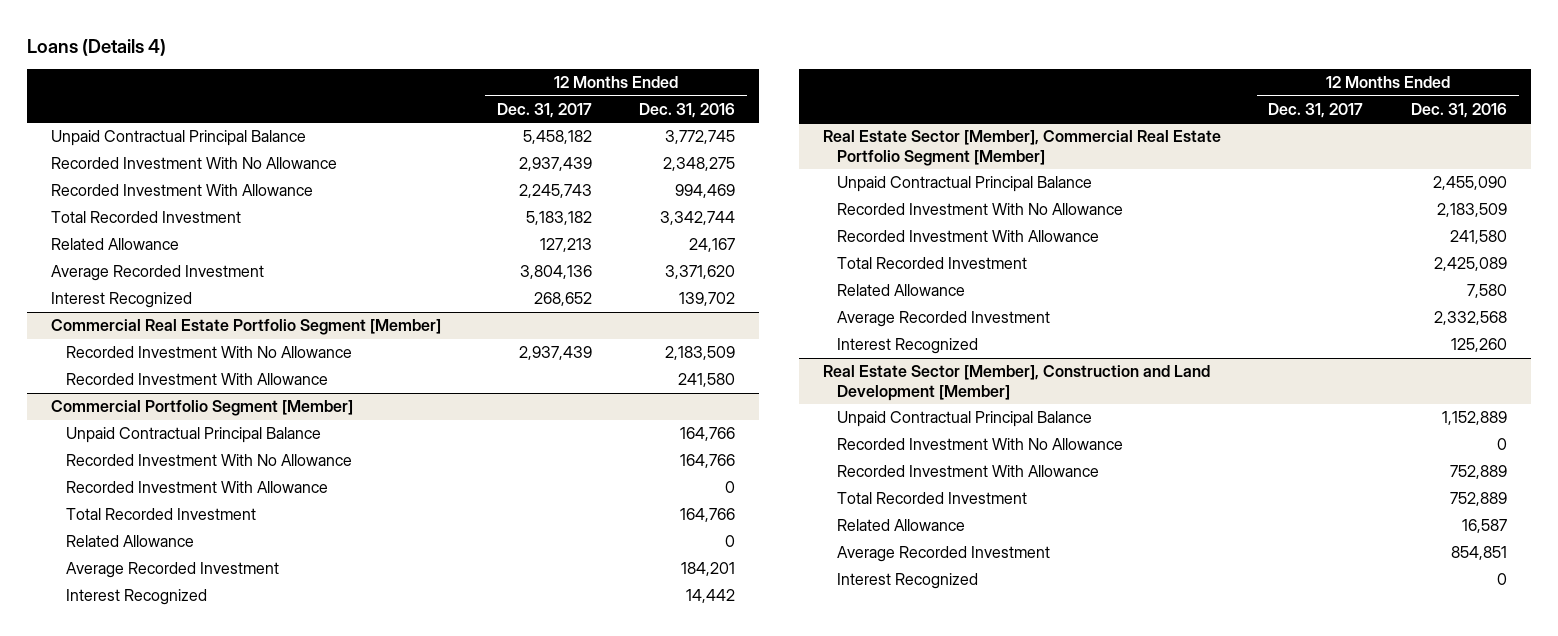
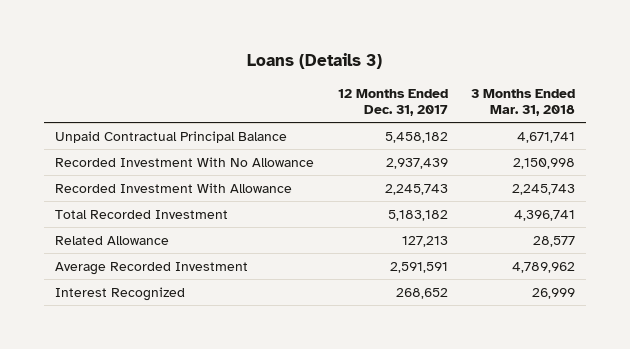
- Loans (Details 4)
+ Loans (Details 3)
- | 12 Months Ended Dec. 31, 2017 | 12 Months Ended Dec. 31, 2016
+ | 12 Months Ended Dec. 31, 2017 | 3 Months Ended Mar. 31, 2018
- Average Recorded Investment | 3,804,136 | 3,371,620
+ Average Recorded Investment | 2,591,591 | 4,789,962
- Commercial Real Estate Portfolio Segment [Member]
- Recorded Investment With No Allowance | 2,937,439 | 2,183,509
- Recorded Investment With Allowance | | 241,580
- Commercial Portfolio Segment [Member]
- Unpaid Contractual Principal Balance | | 164,766
- Recorded Investment With No Allowance | | 164,766
- Recorded Investment With Allowance | | 0
- Total Recorded Investment | | 164,766
- Related Allowance | | 0
- Average Recorded Investment | | 184,201
- Interest Recognized | | 14,442
- Real Estate Sector [Member], Commercial Real Estate Portfolio Segment [Member]
- Unpaid Contractual Principal Balance | | 2,455,090
- Recorded Investment With No Allowance | | 2,183,509
- Recorded Investment With Allowance | | 241,580
- Total Recorded Investment | | 2,425,089
- Related Allowance | | 7,580
- Average Recorded Investment | | 2,332,568
- Interest Recognized | | 125,260
- Real Estate Sector [Member], Construction and Land Development [Member]
- Unpaid Contractual Principal Balance | | 1,152,889
- Recorded Investment With No Allowance | | 0
- Recorded Investment With Allowance | | 752,889
- Total Recorded Investment | | 752,889
- Related Allowance | | 16,587
- Average Recorded Investment | | 854,851
- Interest Recognized | | 0

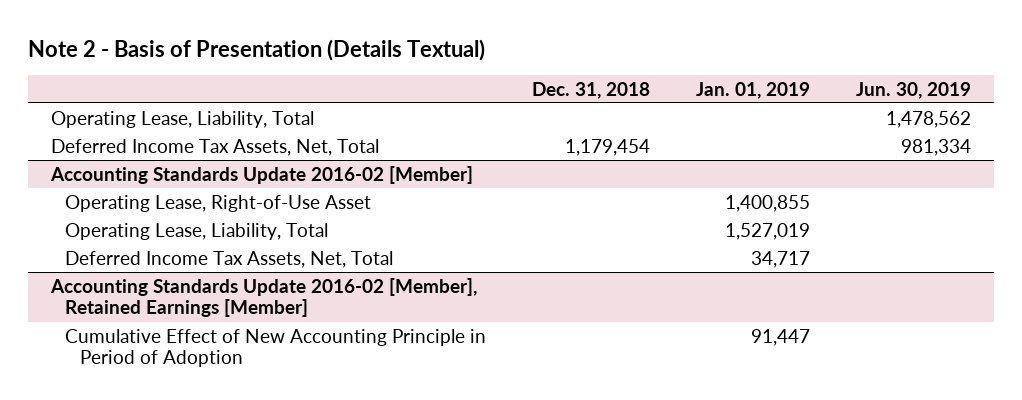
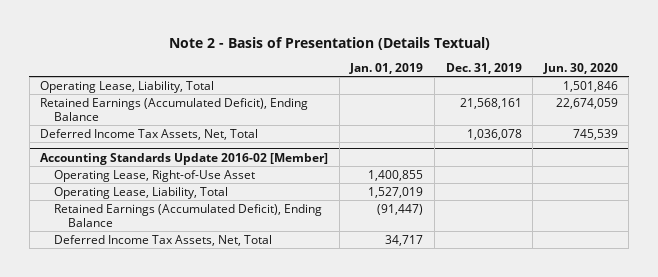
- | Dec. 31, 2018 | Jan. 01, 2019 | Jun. 30, 2019
+ | Jan. 01, 2019 | Dec. 31, 2019 | Jun. 30, 2020
+ Retained Earnings (Accumulated Deficit), Ending Balance | | 21,568,161 | 22,674,059
@ Accounting Standards Update 2016-02 [Member]
+ Retained Earnings (Accumulated Deficit), Ending Balance | (91,447) | |
- Accounting Standards Update 2016-02 [Member], Retained Earnings [Member]
- Cumulative Effect of New Accounting Principle in Period of Adoption | | 91,447 |

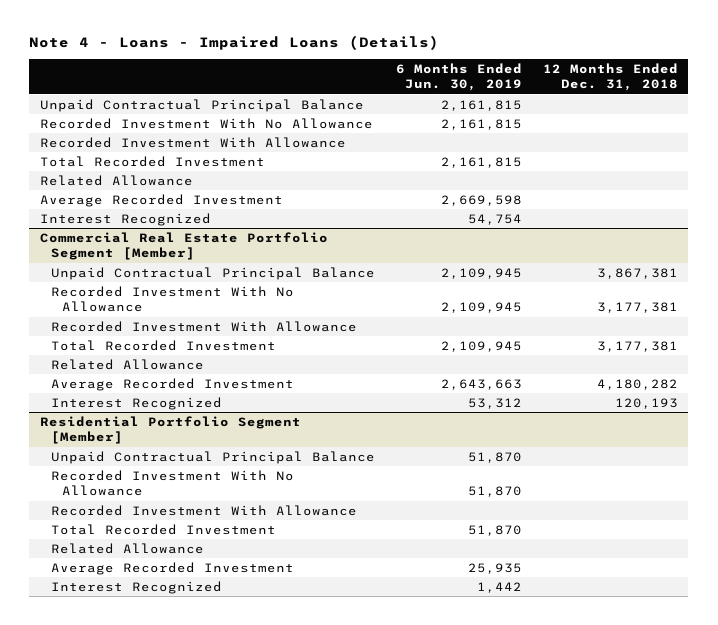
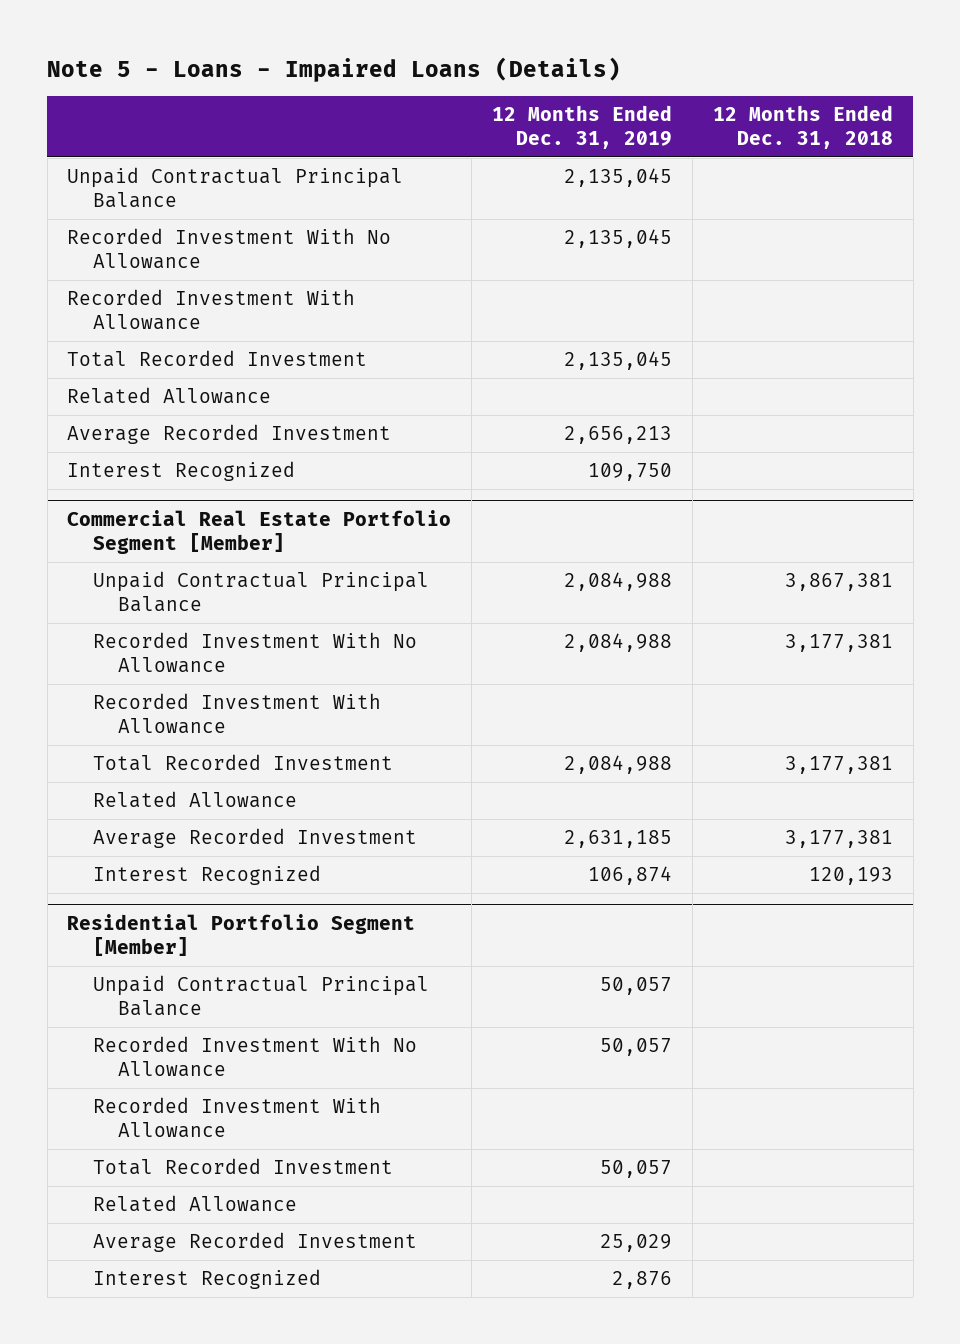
- Note 4 - Loans - Impaired Loans (Details)
+ Note 5 - Loans - Impaired Loans (Details)
- | 6 Months Ended Jun. 30, 2019 | 12 Months Ended Dec. 31, 2018
+ | 12 Months Ended Dec. 31, 2019 | 12 Months Ended Dec. 31, 2018
@ Commercial Real Estate Portfolio Segment [Member]
- Average Recorded Investment | 2,643,663 | 4,180,282
+ Average Recorded Investment | 2,631,185 | 3,177,381

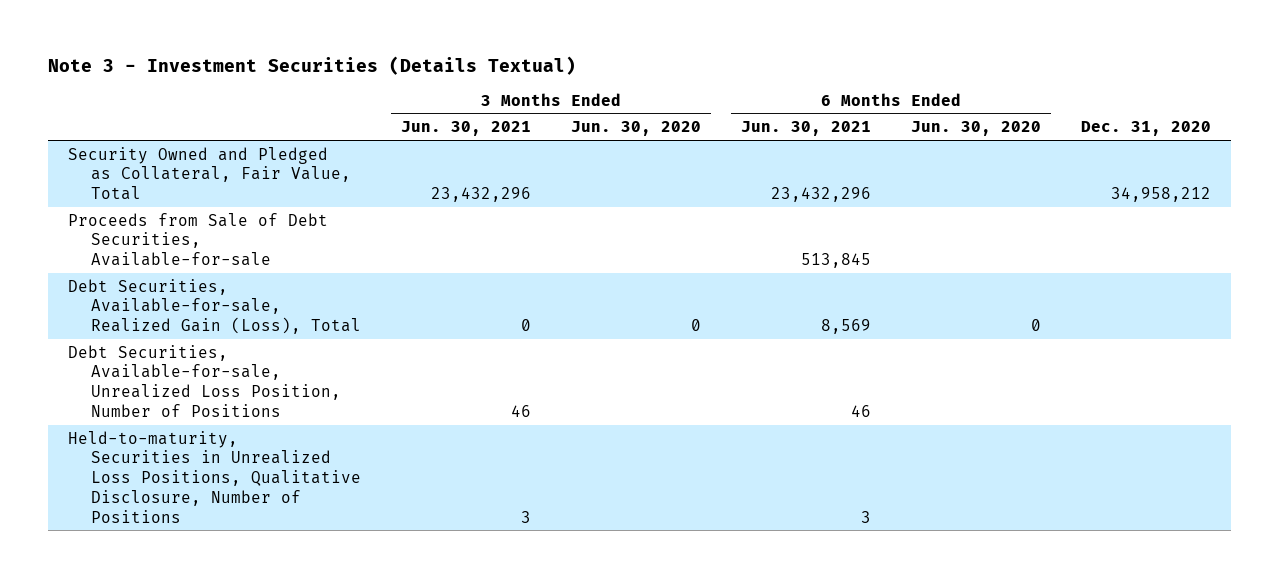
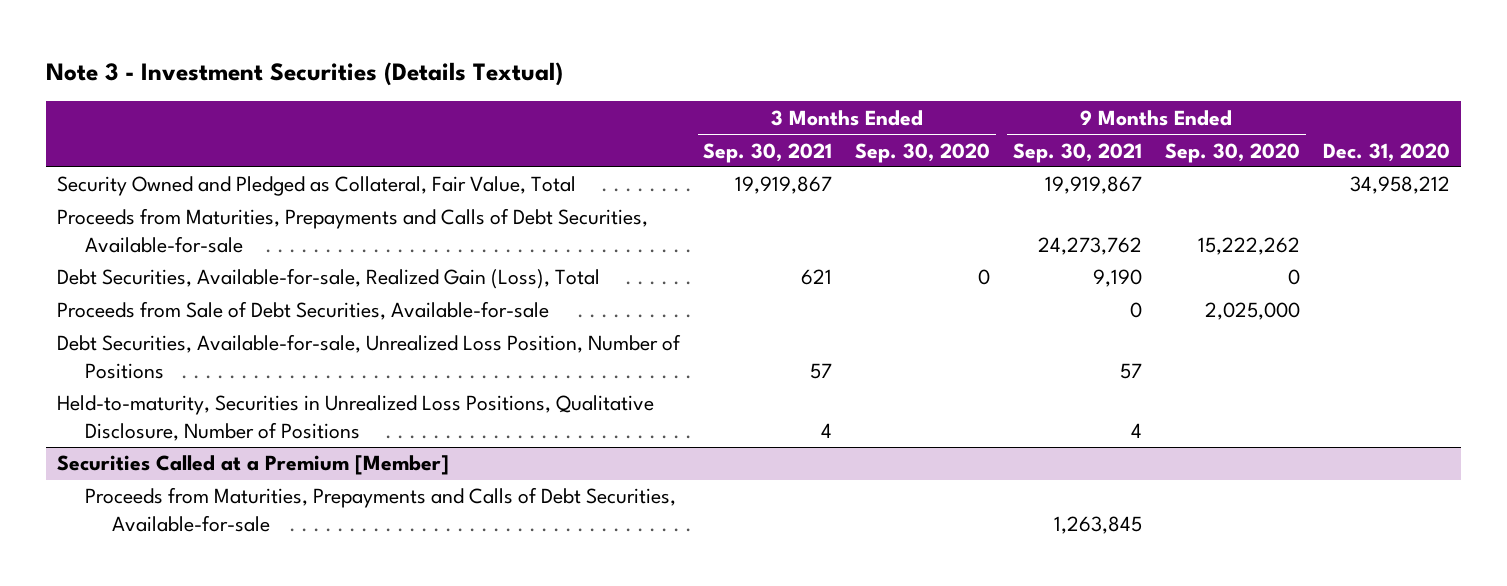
- | 3 Months Ended Jun. 30, 2021 | 3 Months Ended Jun. 30, 2020 | 6 Months Ended Jun. 30, 2021 | 6 Months Ended Jun. 30, 2020 | Dec. 31, 2020
+ | 3 Months Ended Sep. 30, 2021 | 3 Months Ended Sep. 30, 2020 | 9 Months Ended Sep. 30, 2021 | 9 Months Ended Sep. 30, 2020 | Dec. 31, 2020
+ Proceeds from Maturities, Prepayments and Calls of Debt Securities, Available-for-sale | | | 24,273,762 | 15,222,262 |
moved down: Proceeds from Sale of Debt Securities, Available-for-sale | | | 0 | 2,025,000 |
+ Securities Called at a Premium [Member]
+ Proceeds from Maturities, Prepayments and Calls of Debt Securities, Available-for-sale | | | 1,263,845 | |

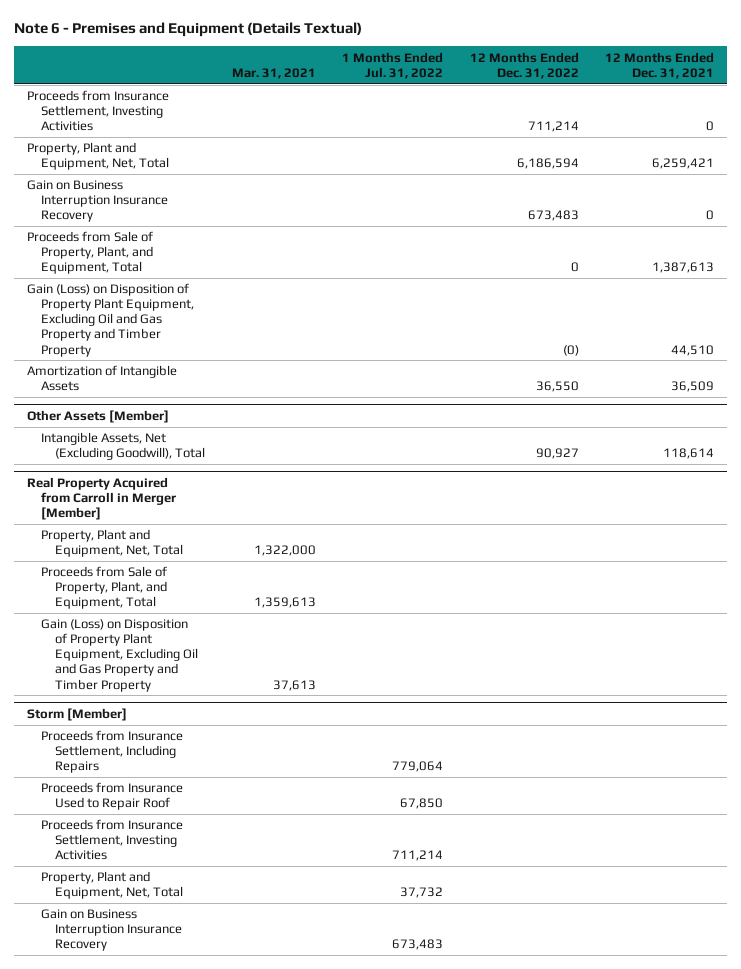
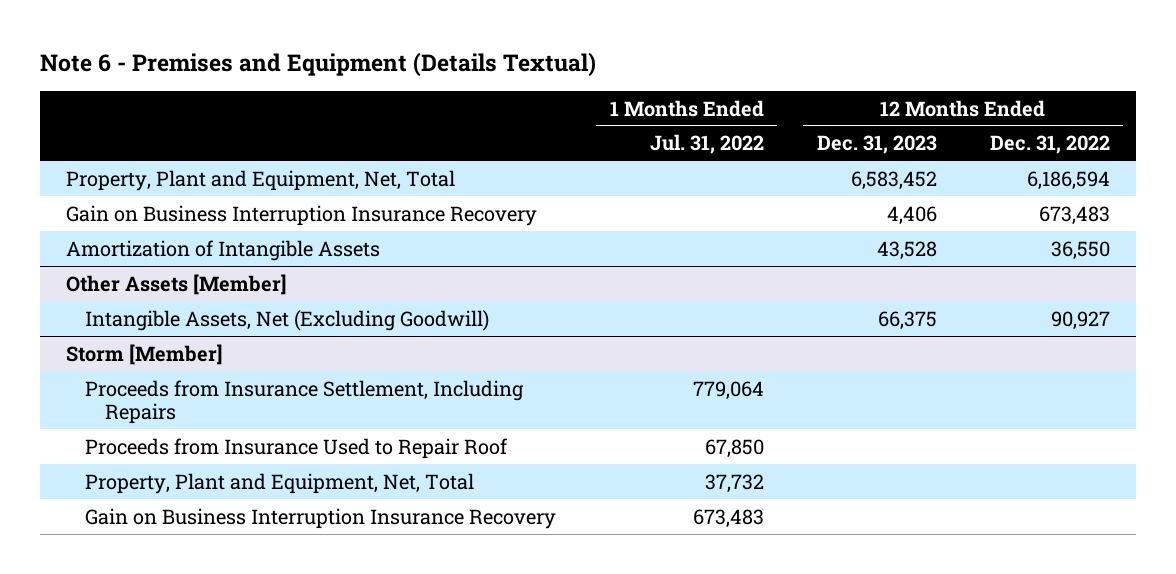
- | Mar. 31, 2021 | 1 Months Ended Jul. 31, 2022 | 12 Months Ended Dec. 31, 2022 | 12 Months Ended Dec. 31, 2021
+ | 1 Months Ended Jul. 31, 2022 | 12 Months Ended Dec. 31, 2023 | 12 Months Ended Dec. 31, 2022
- Proceeds from Insurance Settlement, Investing Activities | | | 711,214 | 0
- Proceeds from Sale of Property, Plant, and Equipment, Total | | | 0 | 1,387,613
- Gain (Loss) on Disposition of Property Plant Equipment, Excluding Oil and Gas Property and Timber Property | | | (0) | 44,510
@ Other Assets [Member]
- Intangible Assets, Net (Excluding Goodwill), Total | | | 90,927 | 118,614
- Real Property Acquired from Carroll in Merger [Member]
- Property, Plant and Equipment, Net, Total | 1,322,000 | | |
- Proceeds from Sale of Property, Plant, and Equipment, Total | 1,359,613 | | |
- Gain (Loss) on Disposition of Property Plant Equipment, Excluding Oil and Gas Property and Timber Property | 37,613 | | |
@ Other Assets [Member]
+ Intangible Assets, Net (Excluding Goodwill) | | 66,375 | 90,927
@ Storm [Member]
- Proceeds from Insurance Settlement, Investing Activities | | 711,214 | |

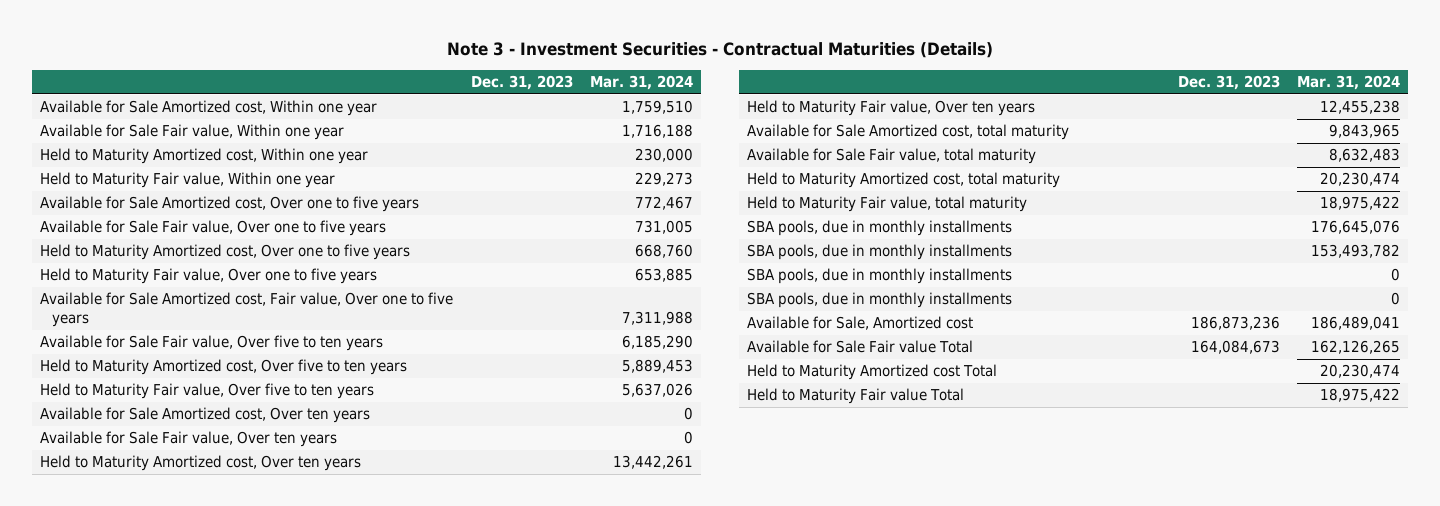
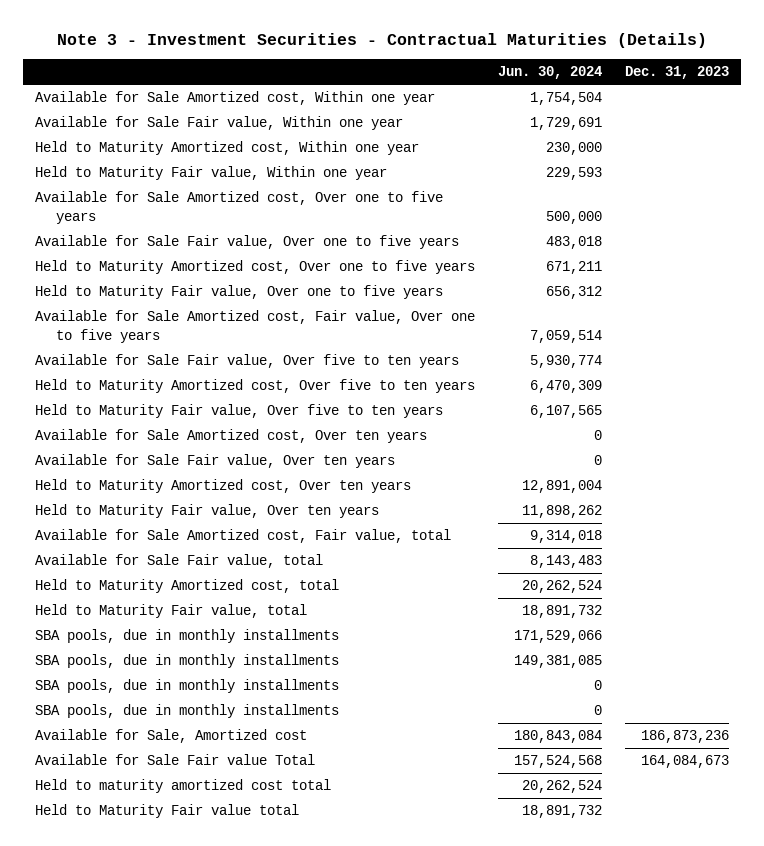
- | Dec. 31, 2023 | Mar. 31, 2024
+ | Jun. 30, 2024 | Dec. 31, 2023
- Available for Sale Amortized cost, total maturity | | 9,843,965
- Available for Sale Fair value, total maturity | | 8,632,483
- Held to Maturity Amortized cost, total maturity | | 20,230,474
- Held to Maturity Fair value, total maturity | | 18,975,422
+ Available for Sale Amortized cost, Fair value, total | 9,314,018 |
+ Available for Sale Fair value, total | 8,143,483 |
+ Held to Maturity Amortized cost, total | 20,262,524 |
+ Held to Maturity Fair value, total | 18,891,732 |
- Held to Maturity Amortized cost Total | | 20,230,474
- Held to Maturity Fair value Total | | 18,975,422
+ Held to maturity amortized cost total | 20,262,524 |
+ Held to Maturity Fair value total | 18,891,732 |

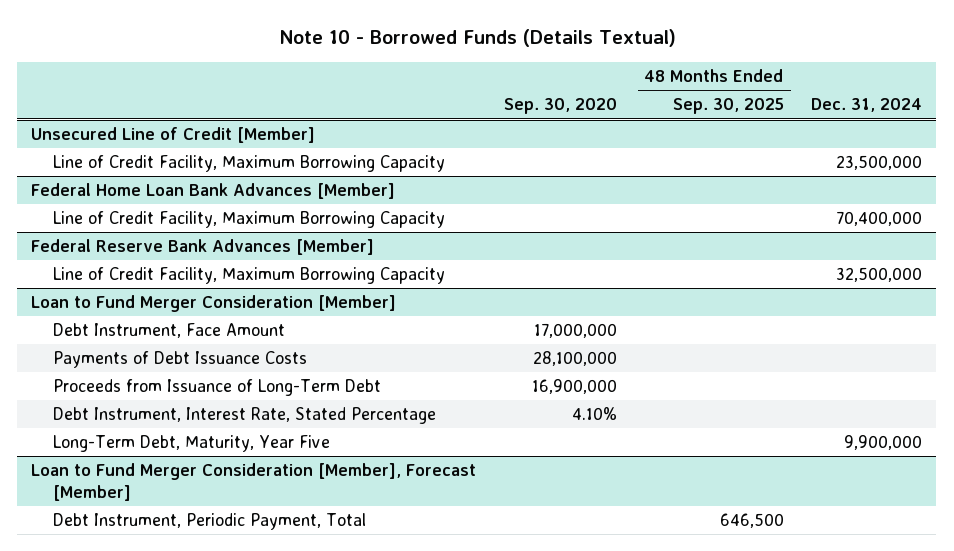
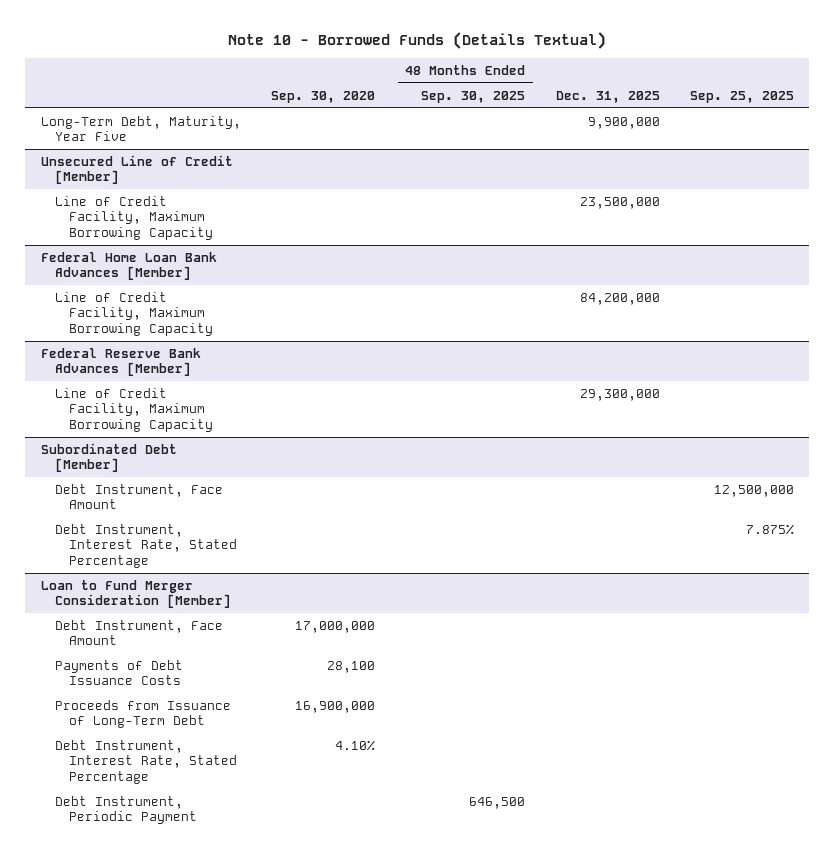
- | Sep. 30, 2020 | 48 Months Ended Sep. 30, 2025 | Dec. 31, 2024
+ | Sep. 30, 2020 | 48 Months Ended Sep. 30, 2025 | Dec. 31, 2025 | Sep. 25, 2025
+ Long-Term Debt, Maturity, Year Five | | | 9,900,000 |
+ Subordinated Debt [Member]
+ Debt Instrument, Face Amount | | | | 12,500,000
+ Debt Instrument, Interest Rate, Stated Percentage | | | | 7.875%
@ Loan to Fund Merger Consideration [Member]
- Payments of Debt Issuance Costs | 28,100,000 | |
+ Payments of Debt Issuance Costs | 28,100 | | |
- Long-Term Debt, Maturity, Year Five | | | 9,900,000
- Loan to Fund Merger Consideration [Member], Forecast [Member]
- Debt Instrument, Periodic Payment, Total | | 646,500 |
@ Loan to Fund Merger Consideration [Member]
+ Debt Instrument, Periodic Payment | | 646,500 | |

